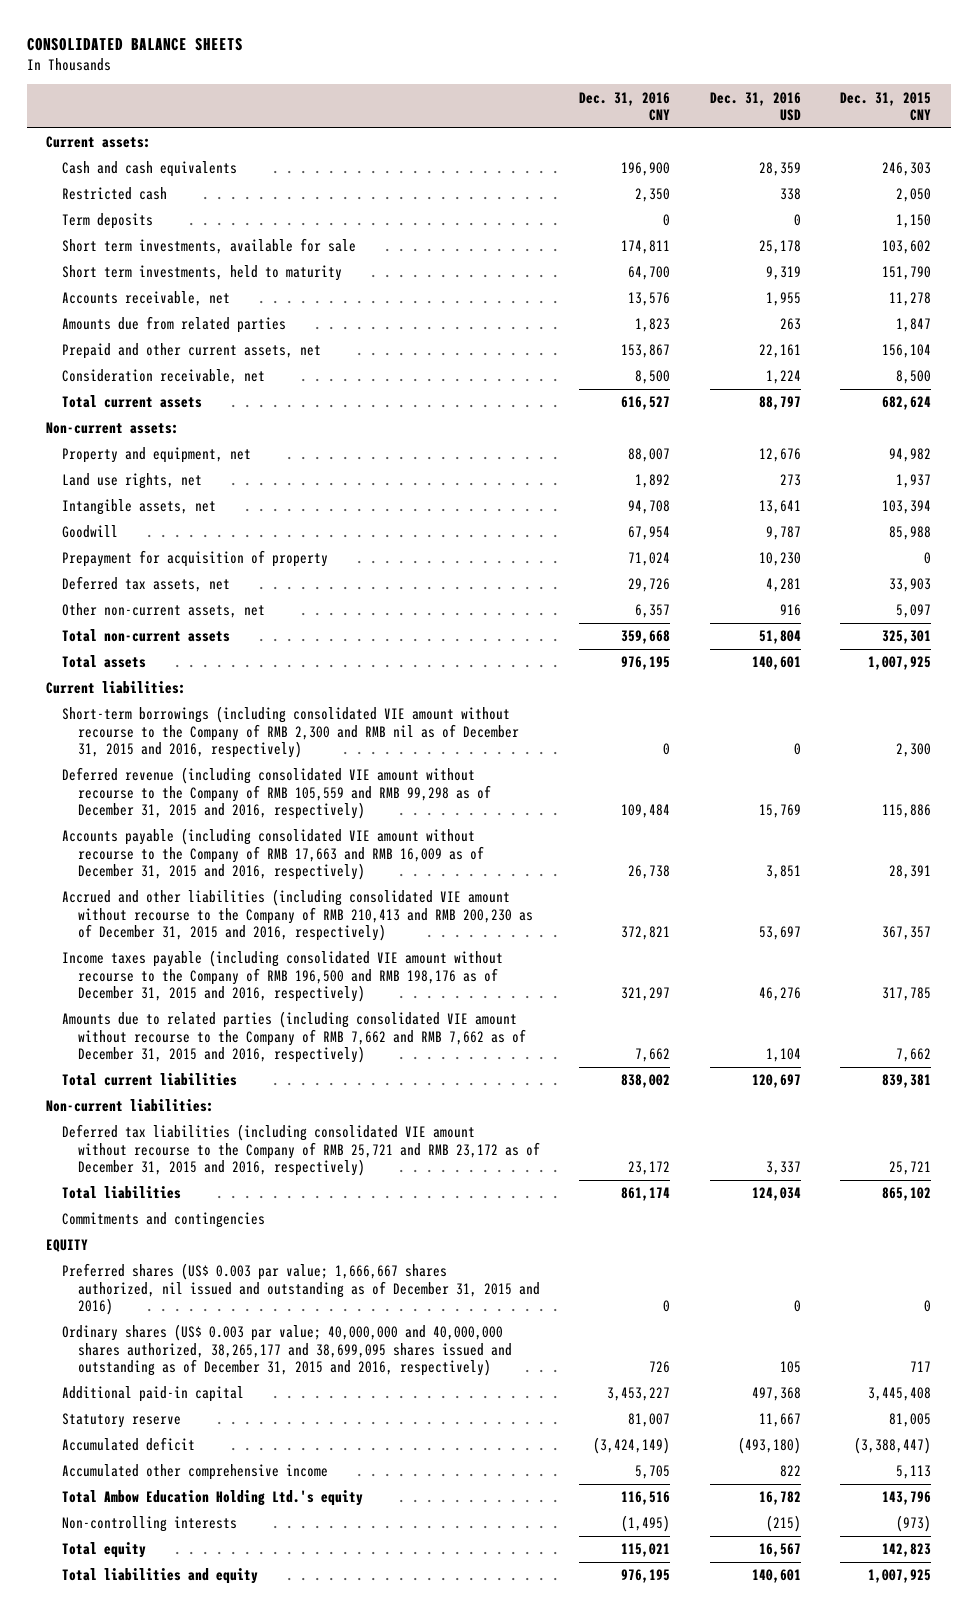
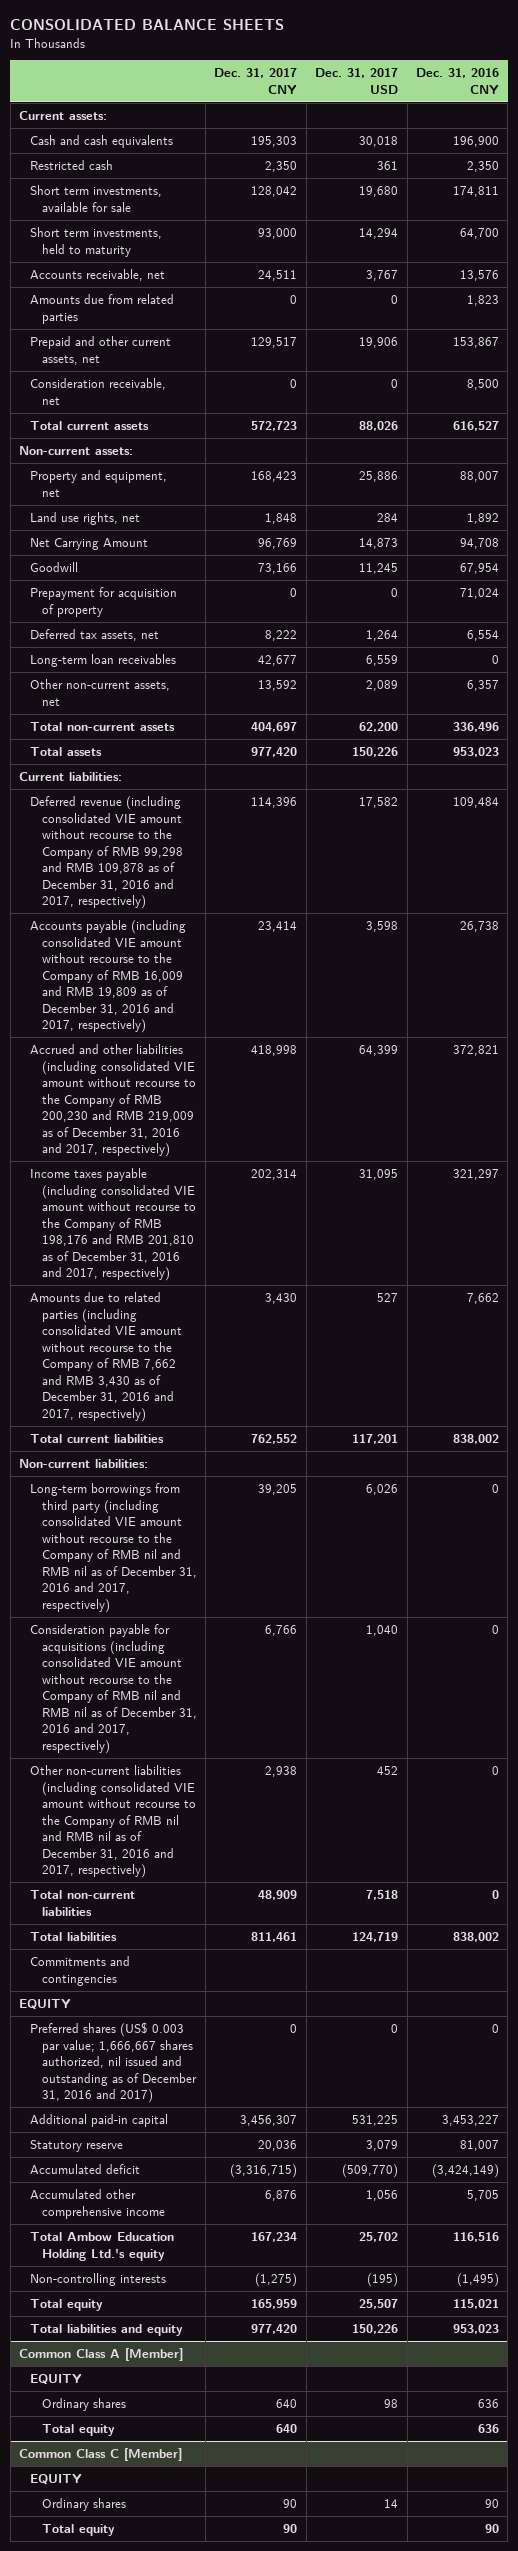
- | Dec. 31, 2016 CNY | Dec. 31, 2016 USD | Dec. 31, 2015 CNY
+ | Dec. 31, 2017 CNY | Dec. 31, 2017 USD | Dec. 31, 2016 CNY
- Term deposits | 0 | 0 | 1,150
- Intangible assets, net | 94,708 | 13,641 | 103,394
+ Net Carrying Amount | 96,769 | 14,873 | 94,708
- Deferred tax assets, net | 29,726 | 4,281 | 33,903
+ Deferred tax assets, net | 8,222 | 1,264 | 6,554
+ Long-term loan receivables | 42,677 | 6,559 | 0
- Total non-current assets | 359,668 | 51,804 | 325,301
- Total assets | 976,195 | 140,601 | 1,007,925
+ Total non-current assets | 404,697 | 62,200 | 336,496
+ Total assets | 977,420 | 150,226 | 953,023
- Short-term borrowings (including consolidated VIE amount without recourse to the Company of RMB 2,300 and RMB nil as of December 31, 2015 and 2016, respectively) | 0 | 0 | 2,300
- Deferred revenue (including consolidated VIE amount without recourse to the Company of RMB 105,559 and RMB 99,298 as of December 31, 2015 and 2016, respectively) | 109,484 | 15,769 | 115,886
- Accounts payable (including consolidated VIE amount without recourse to the Company of RMB 17,663 and RMB 16,009 as of December 31, 2015 and 2016, respectively) | 26,738 | 3,851 | 28,391
- Accrued and other liabilities (including consolidated VIE amount without recourse to the Company of RMB 210,413 and RMB 200,230 as of December 31, 2015 and 2016, respectively) | 372,821 | 53,697 | 367,357
- Income taxes payable (including consolidated VIE amount without recourse to the Company of RMB 196,500 and RMB 198,176 as of December 31, 2015 and 2016, respectively) | 321,297 | 46,276 | 317,785
- Amounts due to related parties (including consolidated VIE amount without recourse to the Company of RMB 7,662 and RMB 7,662 as of December 31, 2015 and 2016, respectively) | 7,662 | 1,104 | 7,662
+ Deferred revenue (including consolidated VIE amount without recourse to the Company of RMB 99,298 and RMB 109,878 as of December 31, 2016 and 2017, respectively) | 114,396 | 17,582 | 109,484
+ Accounts payable (including consolidated VIE amount without recourse to the Company of RMB 16,009 and RMB 19,809 as of December 31, 2016 and 2017, respectively) | 23,414 | 3,598 | 26,738
+ Accrued and other liabilities (including consolidated VIE amount without recourse to the Company of RMB 200,230 and RMB 219,009 as of December 31, 2016 and 2017, respectively) | 418,998 | 64,399 | 372,821
+ Income taxes payable (including consolidated VIE amount without recourse to the Company of RMB 198,176 and RMB 201,810 as of December 31, 2016 and 2017, respectively) | 202,314 | 31,095 | 321,297
+ Amounts due to related parties (including consolidated VIE amount without recourse to the Company of RMB 7,662 and RMB 3,430 as of December 31, 2016 and 2017, respectively) | 3,430 | 527 | 7,662
- Deferred tax liabilities (including consolidated VIE amount without recourse to the Company of RMB 25,721 and RMB 23,172 as of December 31, 2015 and 2016, respectively) | 23,172 | 3,337 | 25,721
- Total liabilities | 861,174 | 124,034 | 865,102
+ Long-term borrowings from third party (including consolidated VIE amount without recourse to the Company of RMB nil and RMB nil as of December 31, 2016 and 2017, respectively) | 39,205 | 6,026 | 0
+ Consideration payable for acquisitions (including consolidated VIE amount without recourse to the Company of RMB nil and RMB nil as of December 31, 2016 and 2017, respectively) | 6,766 | 1,040 | 0
+ Other non-current liabilities (including consolidated VIE amount without recourse to the Company of RMB nil and RMB nil as of December 31, 2016 and 2017, respectively) | 2,938 | 452 | 0
+ Total non-current liabilities | 48,909 | 7,518 | 0
+ Total liabilities | 811,461 | 124,719 | 838,002
- Preferred shares (US$ 0.003 par value; 1,666,667 shares authorized, nil issued and outstanding as of December 31, 2015 and 2016) | 0 | 0 | 0
- Ordinary shares (US$ 0.003 par value; 40,000,000 and 40,000,000 shares authorized, 38,265,177 and 38,699,095 shares issued and outstanding as of December 31, 2015 and 2016, respectively) | 726 | 105 | 717
+ Preferred shares (US$ 0.003 par value; 1,666,667 shares authorized, nil issued and outstanding as of December 31, 2016 and 2017) | 0 | 0 | 0
- Total liabilities and equity | 976,195 | 140,601 | 1,007,925
+ Total liabilities and equity | 977,420 | 150,226 | 953,023
+ Common Class A [Member]
+ EQUITY
+ Ordinary shares | 640 | 98 | 636
+ Total equity | 640 | | 636
+ Common Class C [Member]
+ EQUITY
+ Ordinary shares | 90 | 14 | 90
+ Total equity | 90 | | 90

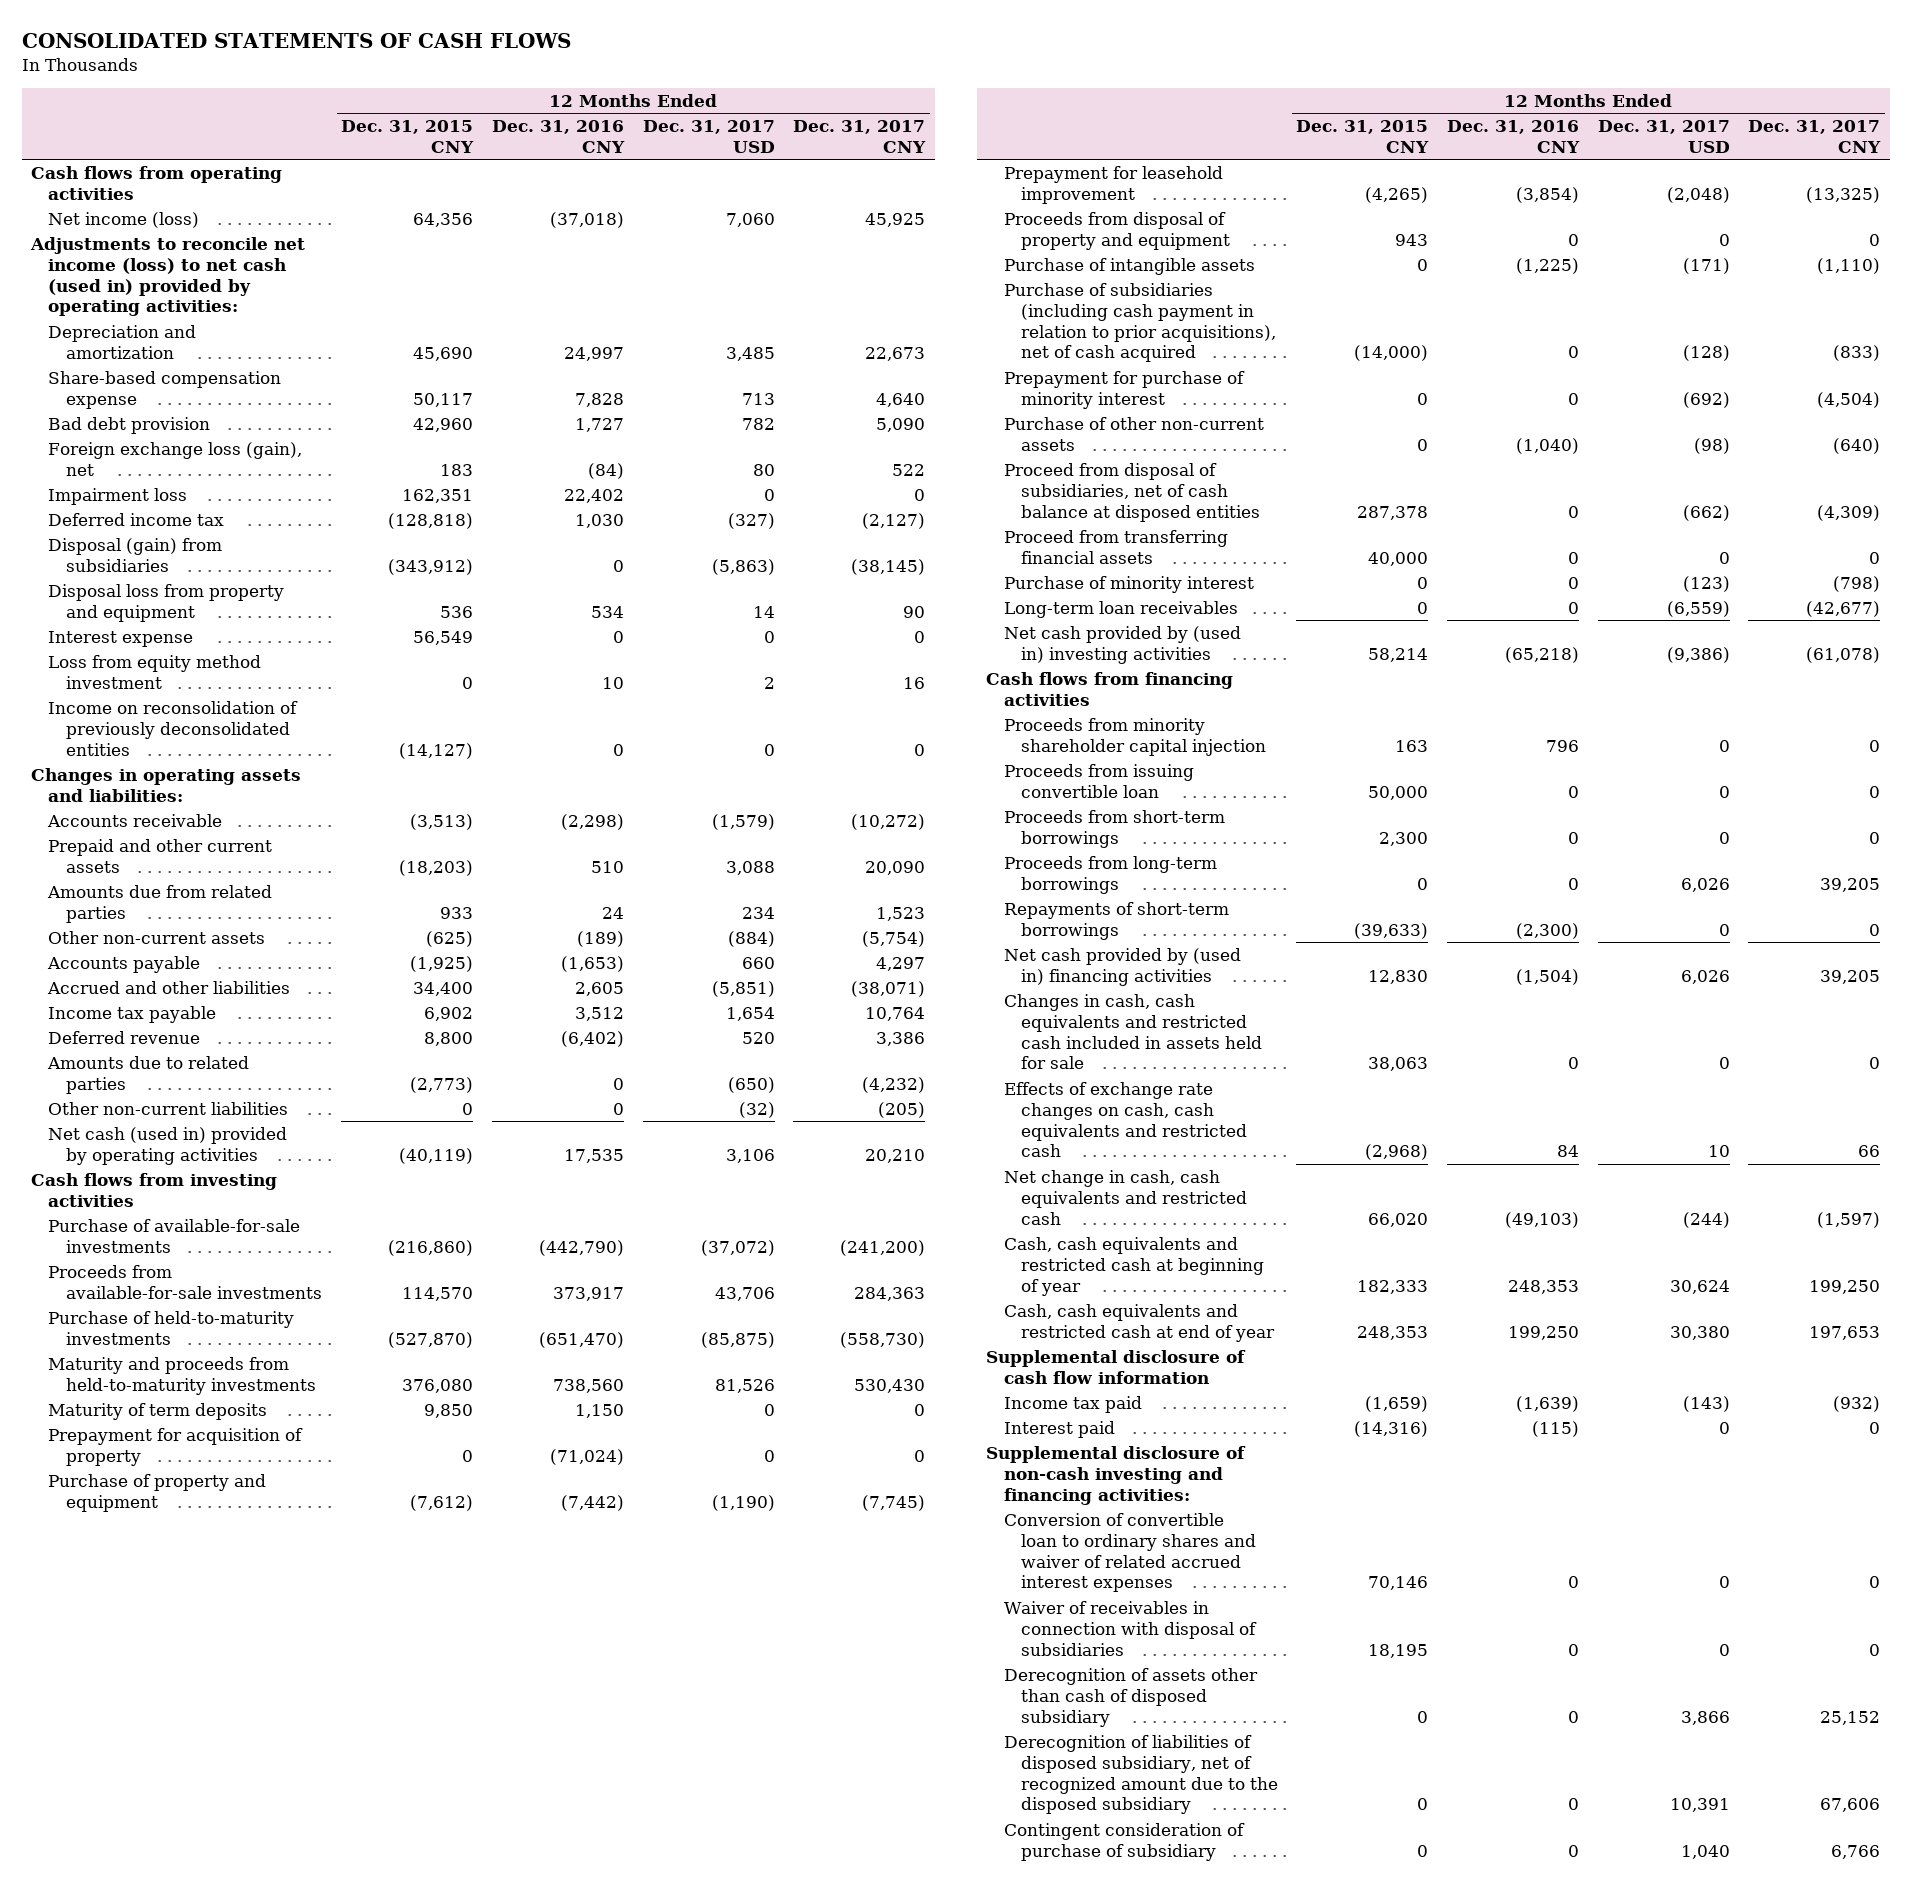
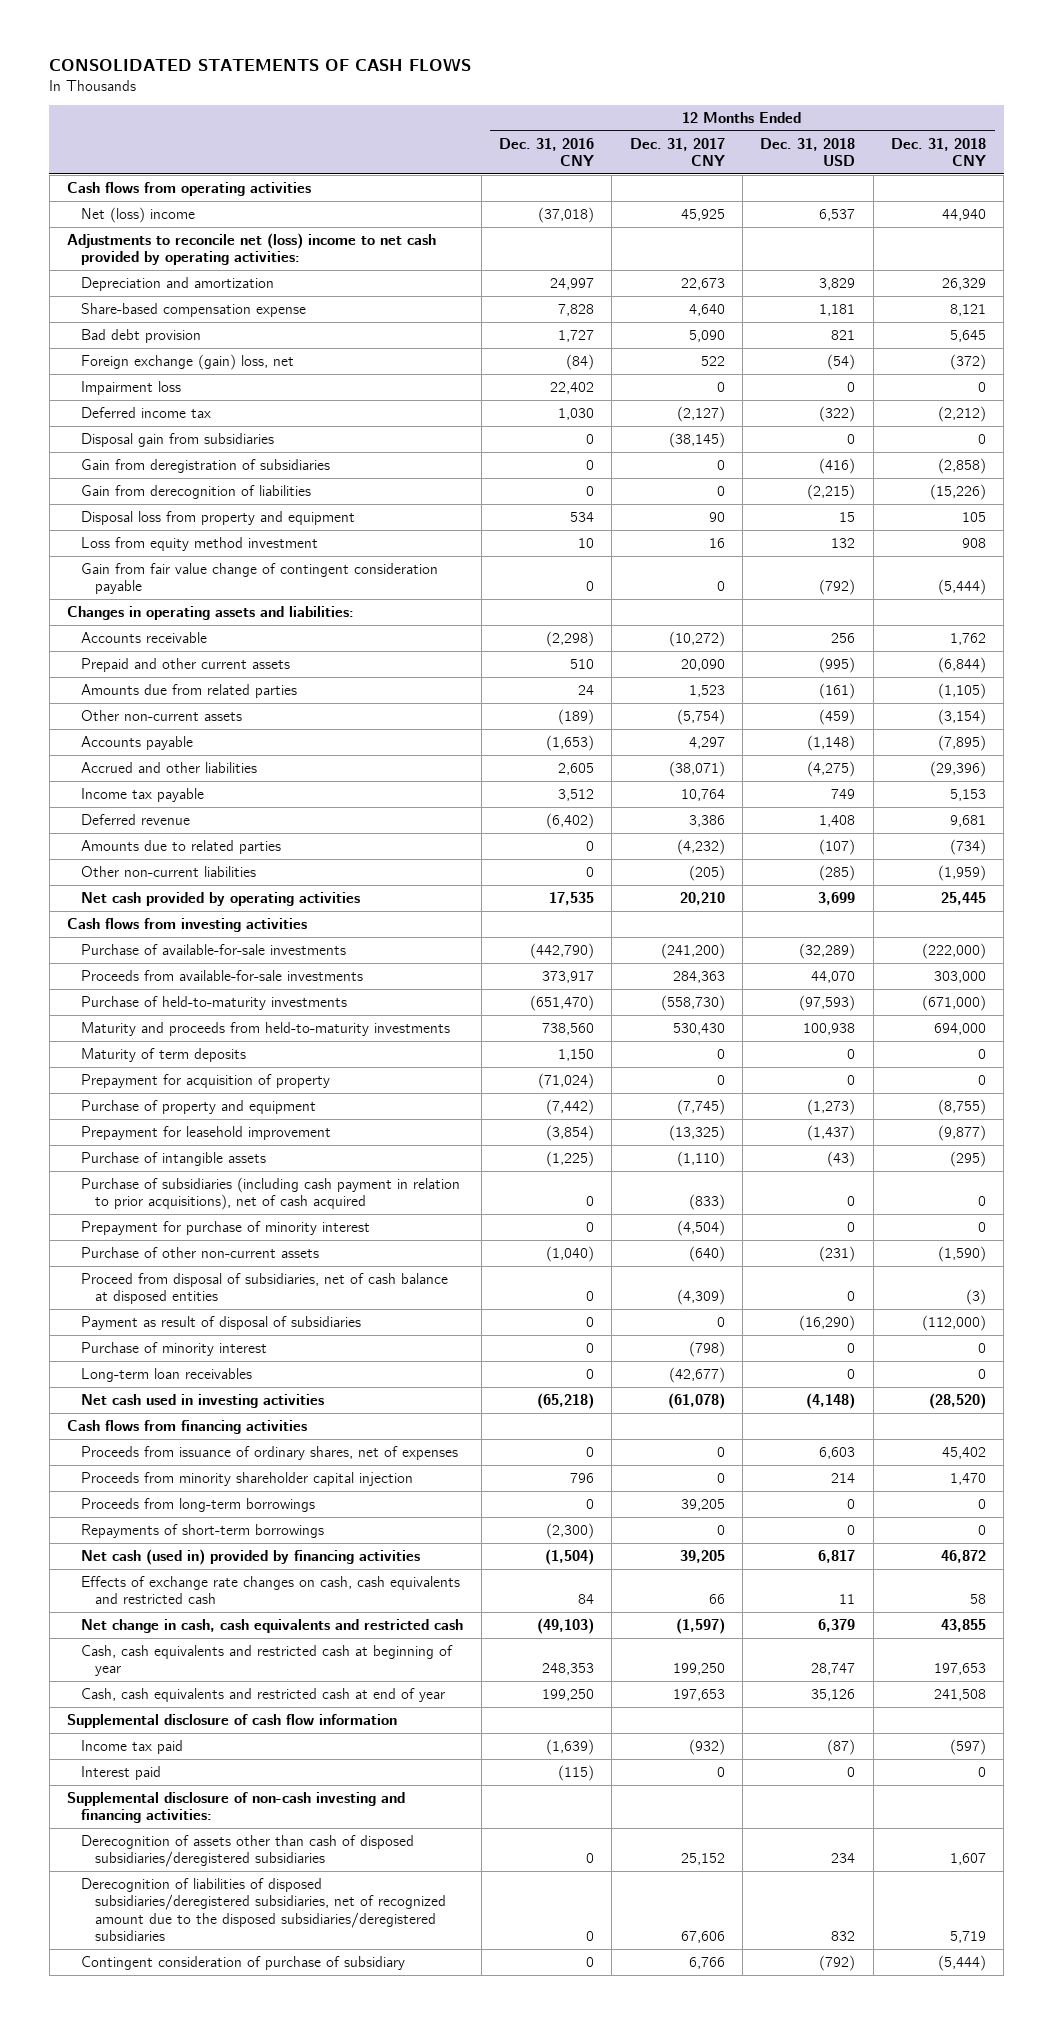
- | 12 Months Ended Dec. 31, 2015 CNY | 12 Months Ended Dec. 31, 2016 CNY | 12 Months Ended Dec. 31, 2017 USD | 12 Months Ended Dec. 31, 2017 CNY
+ | 12 Months Ended Dec. 31, 2016 CNY | 12 Months Ended Dec. 31, 2017 CNY | 12 Months Ended Dec. 31, 2018 USD | 12 Months Ended Dec. 31, 2018 CNY
- Net income (loss) | 64,356 | (37,018) | 7,060 | 45,925
- Adjustments to reconcile net income (loss) to net cash (used in) provided by operating activities:
+ Net (loss) income | (37,018) | 45,925 | 6,537 | 44,940
+ Adjustments to reconcile net (loss) income to net cash provided by operating activities:
- Foreign exchange loss (gain), net | 183 | (84) | 80 | 522
+ Foreign exchange (gain) loss, net | (84) | 522 | (54) | (372)
- Disposal (gain) from subsidiaries | (343,912) | 0 | (5,863) | (38,145)
+ Disposal gain from subsidiaries | 0 | (38,145) | 0 | 0
+ Gain from deregistration of subsidiaries | 0 | 0 | (416) | (2,858)
+ Gain from derecognition of liabilities | 0 | 0 | (2,215) | (15,226)
- Interest expense | 56,549 | 0 | 0 | 0
- Income on reconsolidation of previously deconsolidated entities | (14,127) | 0 | 0 | 0
+ Gain from fair value change of contingent consideration payable | 0 | 0 | (792) | (5,444)
- Net cash (used in) provided by operating activities | (40,119) | 17,535 | 3,106 | 20,210
+ Net cash provided by operating activities | 17,535 | 20,210 | 3,699 | 25,445
- Proceeds from disposal of property and equipment | 943 | 0 | 0 | 0
- Proceed from transferring financial assets | 40,000 | 0 | 0 | 0
+ Payment as result of disposal of subsidiaries | 0 | 0 | (16,290) | (112,000)
- Net cash provided by (used in) investing activities | 58,214 | (65,218) | (9,386) | (61,078)
+ Net cash used in investing activities | (65,218) | (61,078) | (4,148) | (28,520)
+ Proceeds from issuance of ordinary shares, net of expenses | 0 | 0 | 6,603 | 45,402
- Proceeds from issuing convertible loan | 50,000 | 0 | 0 | 0
- Proceeds from short-term borrowings | 2,300 | 0 | 0 | 0
- Net cash provided by (used in) financing activities | 12,830 | (1,504) | 6,026 | 39,205
- Changes in cash, cash equivalents and restricted cash included in assets held for sale | 38,063 | 0 | 0 | 0
+ Net cash (used in) provided by financing activities | (1,504) | 39,205 | 6,817 | 46,872
- Conversion of convertible loan to ordinary shares and waiver of related accrued interest expenses | 70,146 | 0 | 0 | 0
- Waiver of receivables in connection with disposal of subsidiaries | 18,195 | 0 | 0 | 0
- Derecognition of assets other than cash of disposed subsidiary | 0 | 0 | 3,866 | 25,152
- Derecognition of liabilities of disposed subsidiary, net of recognized amount due to the disposed subsidiary | 0 | 0 | 10,391 | 67,606
+ Derecognition of assets other than cash of disposed subsidiaries/deregistered subsidiaries | 0 | 25,152 | 234 | 1,607
+ Derecognition of liabilities of disposed subsidiaries/deregistered subsidiaries, net of recognized amount due to the disposed subsidiaries/deregistered subsidiaries | 0 | 67,606 | 832 | 5,719

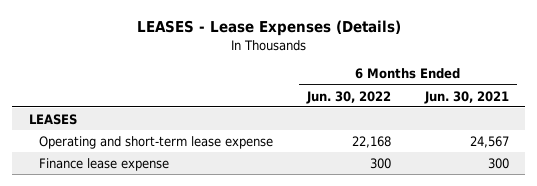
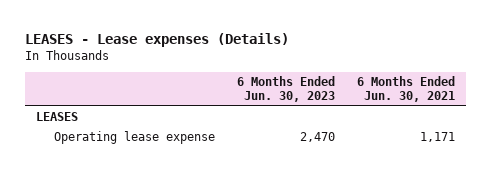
- LEASES - Lease Expenses (Details)
+ LEASES - Lease expenses (Details)
- | 6 Months Ended Jun. 30, 2022 | 6 Months Ended Jun. 30, 2021
+ | 6 Months Ended Jun. 30, 2023 | 6 Months Ended Jun. 30, 2021
- Operating and short-term lease expense | 22,168 | 24,567
- Finance lease expense | 300 | 300
+ Operating lease expense | 2,470 | 1,171

